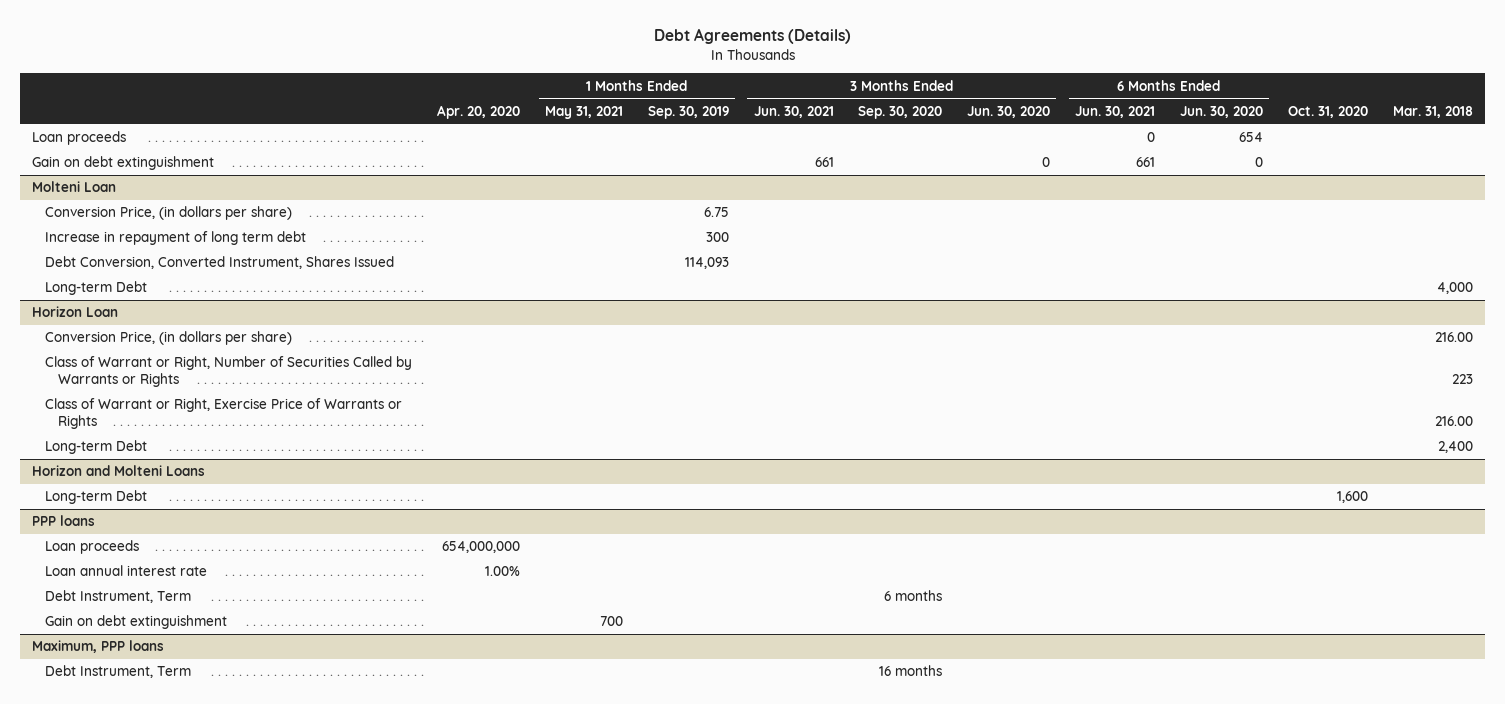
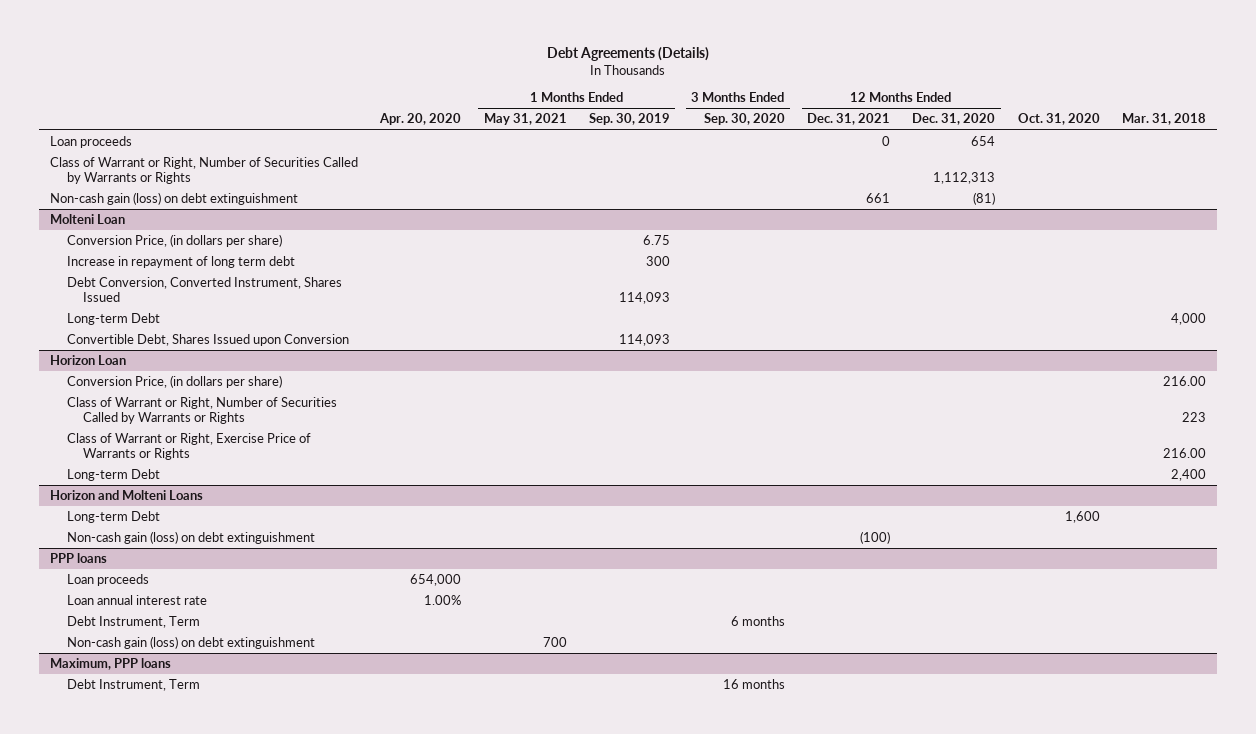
- | Apr. 20, 2020 | 1 Months Ended May 31, 2021 | 1 Months Ended Sep. 30, 2019 | 3 Months Ended Jun. 30, 2021 | 3 Months Ended Sep. 30, 2020 | 3 Months Ended Jun. 30, 2020 | 6 Months Ended Jun. 30, 2021 | 6 Months Ended Jun. 30, 2020 | Oct. 31, 2020 | Mar. 31, 2018
+ | Apr. 20, 2020 | 1 Months Ended May 31, 2021 | 1 Months Ended Sep. 30, 2019 | 3 Months Ended Sep. 30, 2020 | 12 Months Ended Dec. 31, 2021 | 12 Months Ended Dec. 31, 2020 | Oct. 31, 2020 | Mar. 31, 2018
- Gain on debt extinguishment | | | | 661 | | 0 | 661 | 0 | |
+ Class of Warrant or Right, Number of Securities Called by Warrants or Rights | | | | | | 1,112,313 | |
+ Non-cash gain (loss) on debt extinguishment | | | | | 661 | (81) | |
@ Molteni Loan
+ Convertible Debt, Shares Issued upon Conversion | | | 114,093 | | | | |
@ Horizon and Molteni Loans
+ Non-cash gain (loss) on debt extinguishment | | | | | (100) | | |
@ PPP loans
- Loan proceeds | 654,000,000 | | | | | | | | |
+ Loan proceeds | 654,000 | | | | | | |
- Gain on debt extinguishment | | 700 | | | | | | | |
+ Non-cash gain (loss) on debt extinguishment | | 700 | | | | | |

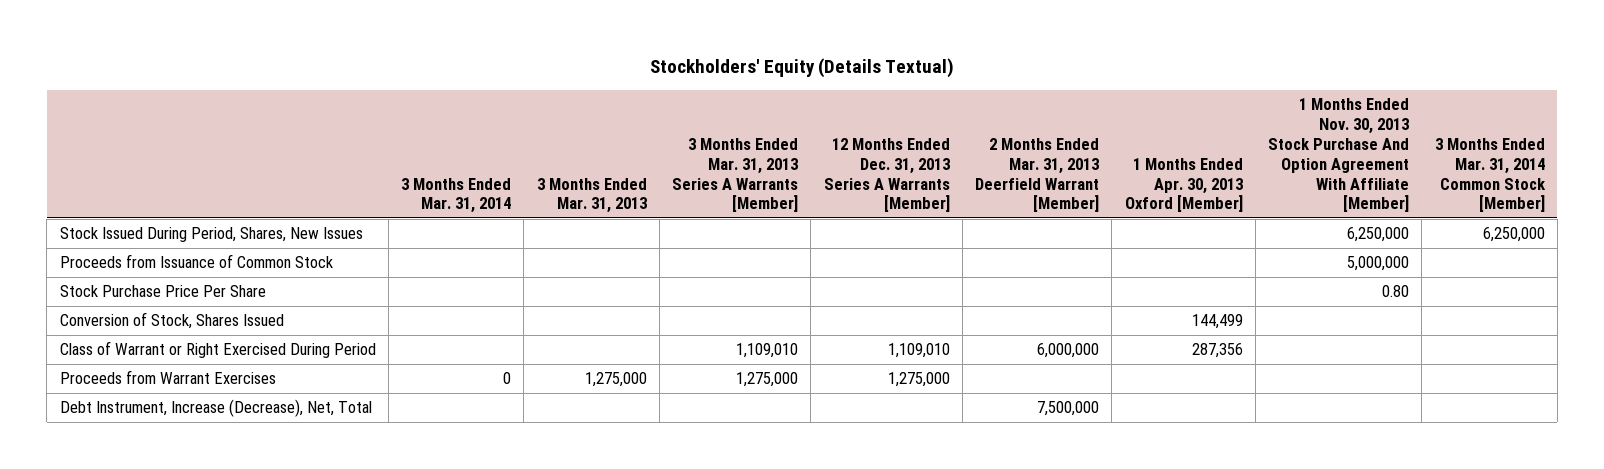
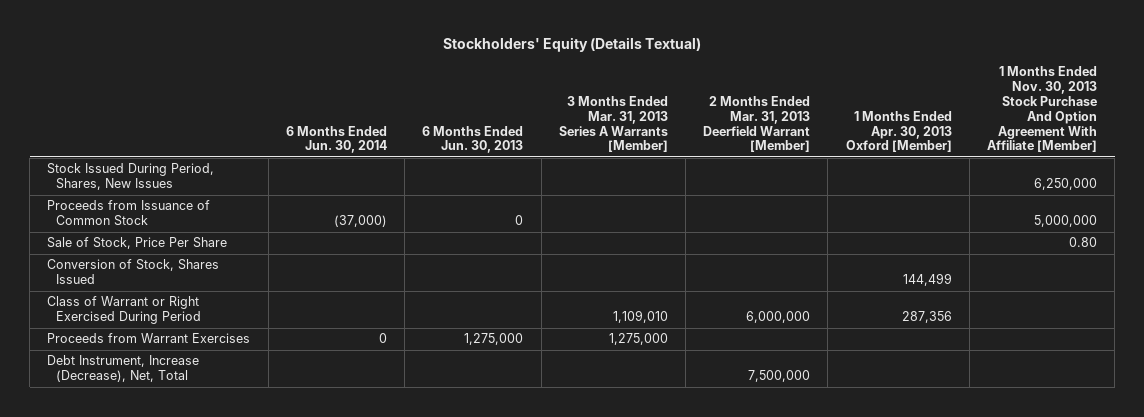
- | 3 Months Ended Mar. 31, 2014 | 3 Months Ended Mar. 31, 2013 | 3 Months Ended Mar. 31, 2013 Series A Warrants [Member] | 12 Months Ended Dec. 31, 2013 Series A Warrants [Member] | 2 Months Ended Mar. 31, 2013 Deerfield Warrant [Member] | 1 Months Ended Apr. 30, 2013 Oxford [Member] | 1 Months Ended Nov. 30, 2013 Stock Purchase And Option Agreement With Affiliate [Member] | 3 Months Ended Mar. 31, 2014 Common Stock [Member]
+ | 6 Months Ended Jun. 30, 2014 | 6 Months Ended Jun. 30, 2013 | 3 Months Ended Mar. 31, 2013 Series A Warrants [Member] | 2 Months Ended Mar. 31, 2013 Deerfield Warrant [Member] | 1 Months Ended Apr. 30, 2013 Oxford [Member] | 1 Months Ended Nov. 30, 2013 Stock Purchase And Option Agreement With Affiliate [Member]
- Stock Purchase Price Per Share | | | | | | | 0.80 |
+ Sale of Stock, Price Per Share | | | | | | 0.80

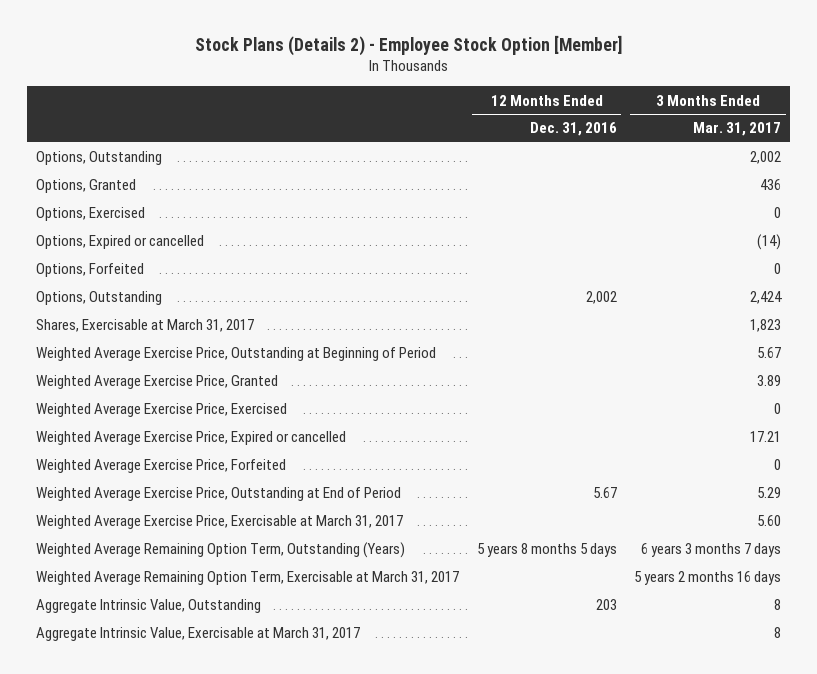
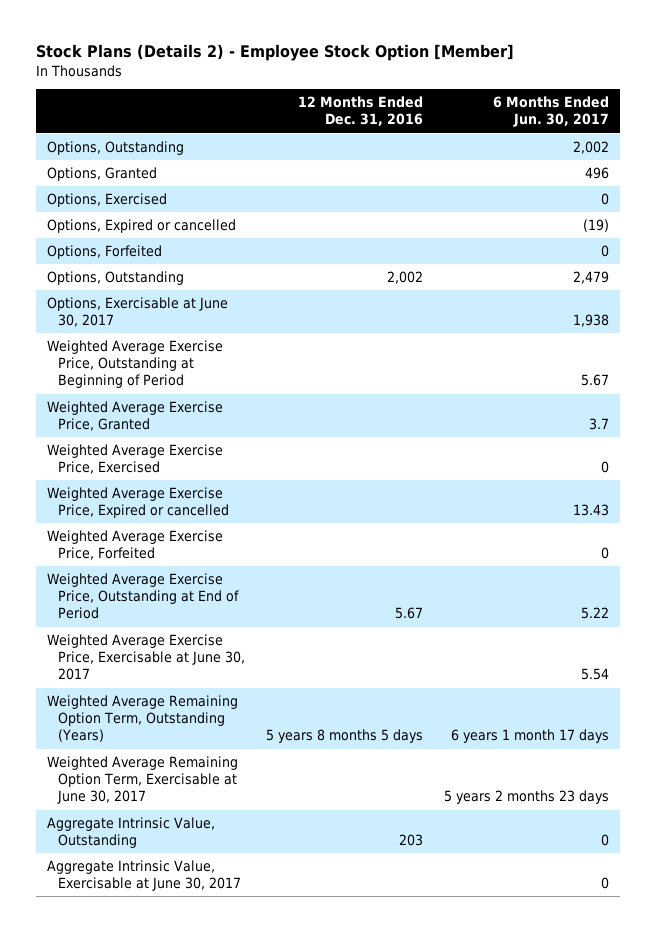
- | 12 Months Ended Dec. 31, 2016 | 3 Months Ended Mar. 31, 2017
+ | 12 Months Ended Dec. 31, 2016 | 6 Months Ended Jun. 30, 2017
- Shares, Exercisable at March 31, 2017 | | 1,823
+ Options, Exercisable at June 30, 2017 | | 1,938
- Weighted Average Exercise Price, Exercisable at March 31, 2017 | | 5.60
+ Weighted Average Exercise Price, Exercisable at June 30, 2017 | | 5.54
- Weighted Average Remaining Option Term, Exercisable at March 31, 2017 | | 5 years 2 months 16 days
+ Weighted Average Remaining Option Term, Exercisable at June 30, 2017 | | 5 years 2 months 23 days
- Aggregate Intrinsic Value, Exercisable at March 31, 2017 | | 8
+ Aggregate Intrinsic Value, Exercisable at June 30, 2017 | | 0

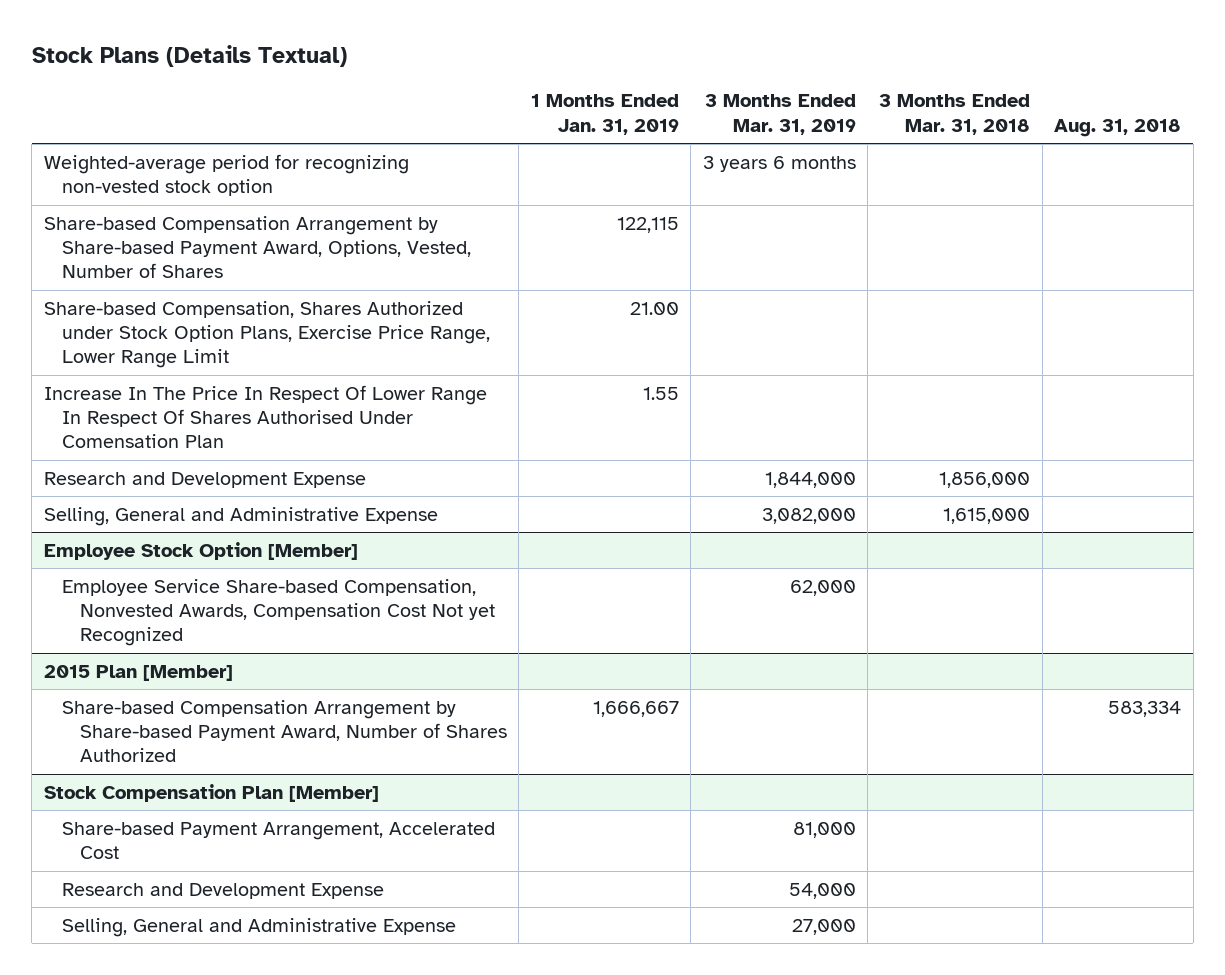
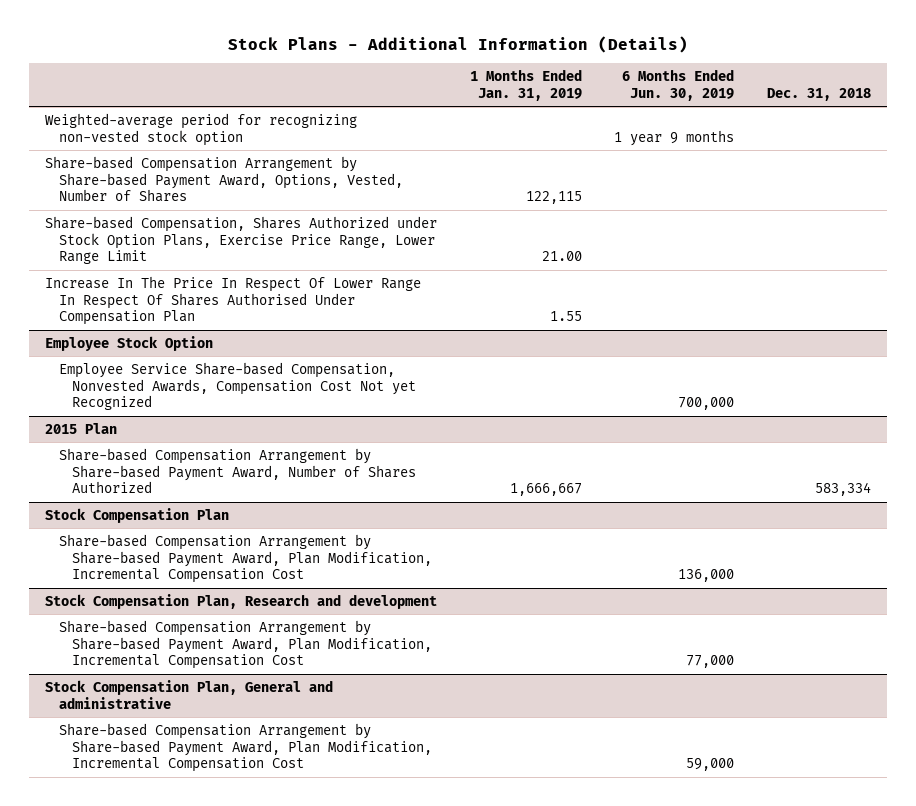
- Stock Plans (Details Textual)
+ Stock Plans - Additional Information (Details)
- | 1 Months Ended Jan. 31, 2019 | 3 Months Ended Mar. 31, 2019 | 3 Months Ended Mar. 31, 2018 | Aug. 31, 2018
+ | 1 Months Ended Jan. 31, 2019 | 6 Months Ended Jun. 30, 2019 | Dec. 31, 2018
- Increase In The Price In Respect Of Lower Range In Respect Of Shares Authorised Under Comensation Plan | 1.55 | | |
- Research and Development Expense | | 1,844,000 | 1,856,000 |
- Selling, General and Administrative Expense | | 3,082,000 | 1,615,000 |
- Employee Stock Option [Member]
+ Increase In The Price In Respect Of Lower Range In Respect Of Shares Authorised Under Compensation Plan | 1.55 | |
+ Employee Stock Option
- 2015 Plan [Member]
+ 2015 Plan
- Stock Compensation Plan [Member]
- Share-based Payment Arrangement, Accelerated Cost | | 81,000 | |
- Research and Development Expense | | 54,000 | |
- Selling, General and Administrative Expense | | 27,000 | |
+ Stock Compensation Plan
+ Share-based Compensation Arrangement by Share-based Payment Award, Plan Modification, Incremental Compensation Cost | | 136,000 |
+ Stock Compensation Plan, Research and development
+ Share-based Compensation Arrangement by Share-based Payment Award, Plan Modification, Incremental Compensation Cost | | 77,000 |
+ Stock Compensation Plan, General and administrative
+ Share-based Compensation Arrangement by Share-based Payment Award, Plan Modification, Incremental Compensation Cost | | 59,000 |

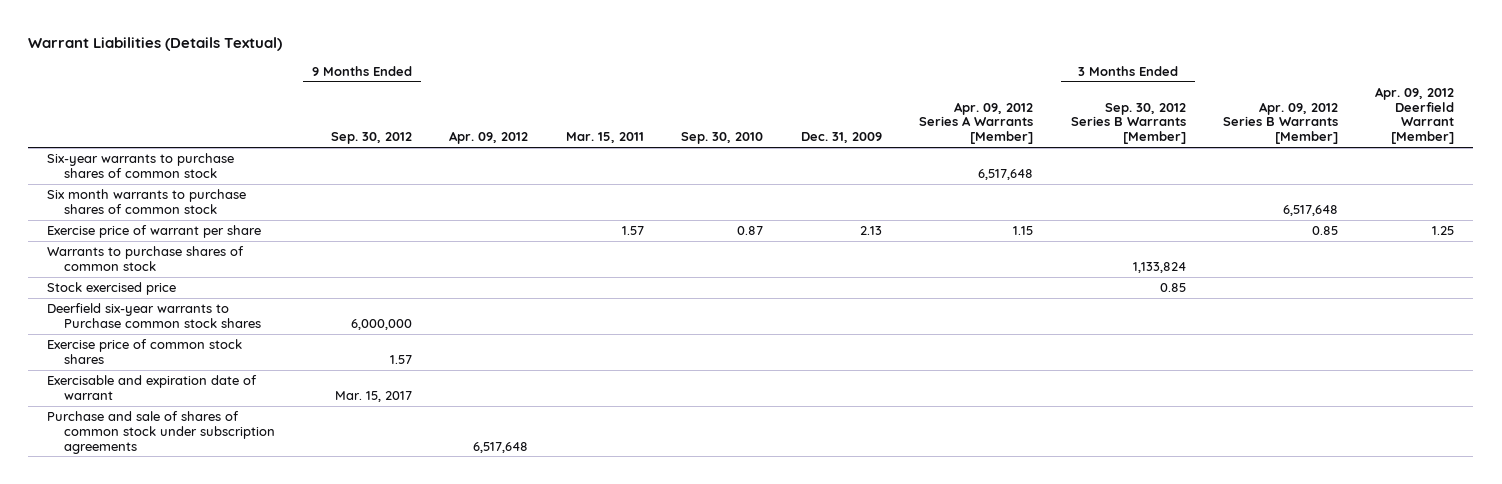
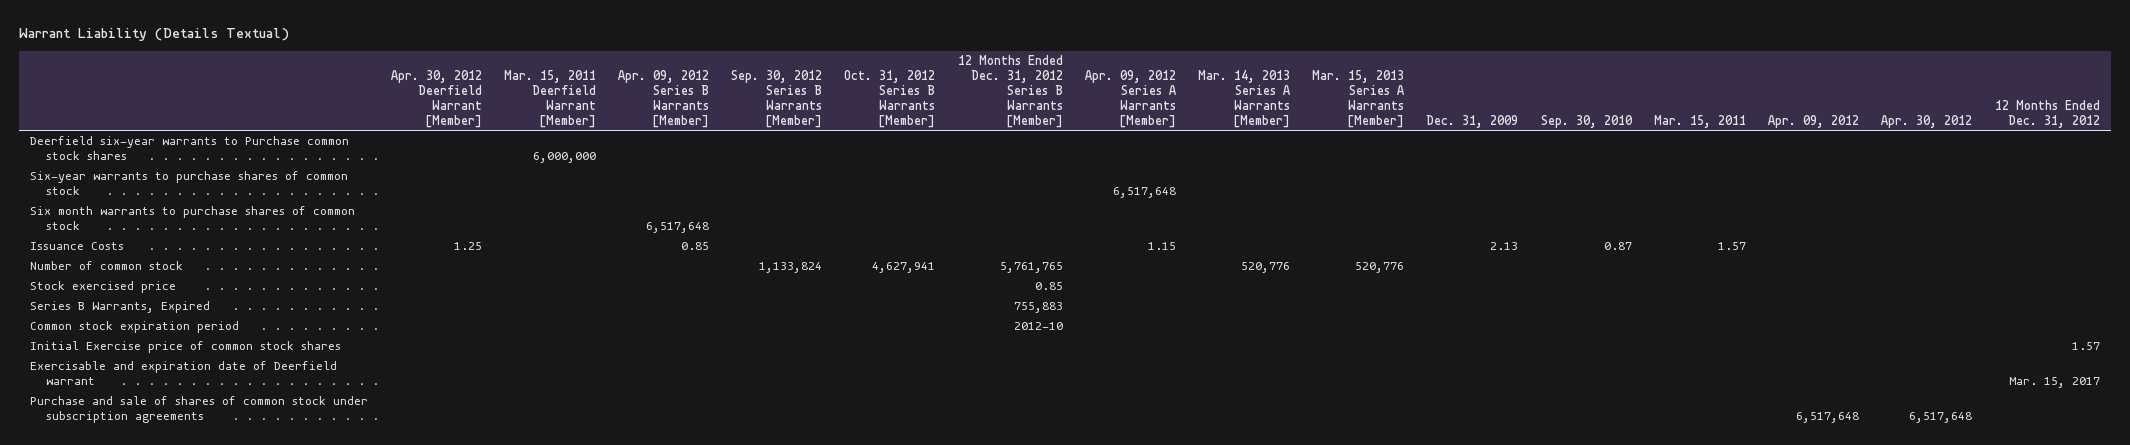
- Warrant Liabilities (Details Textual)
+ Warrant Liability (Details Textual)
- | 9 Months Ended Sep. 30, 2012 | Apr. 09, 2012 | Mar. 15, 2011 | Sep. 30, 2010 | Dec. 31, 2009 | Apr. 09, 2012 Series A Warrants [Member] | 3 Months Ended Sep. 30, 2012 Series B Warrants [Member] | Apr. 09, 2012 Series B Warrants [Member] | Apr. 09, 2012 Deerfield Warrant [Member]
+ | Apr. 30, 2012 Deerfield Warrant [Member] | Mar. 15, 2011 Deerfield Warrant [Member] | Apr. 09, 2012 Series B Warrants [Member] | Sep. 30, 2012 Series B Warrants [Member] | Oct. 31, 2012 Series B Warrants [Member] | 12 Months Ended Dec. 31, 2012 Series B Warrants [Member] | Apr. 09, 2012 Series A Warrants [Member] | Mar. 14, 2013 Series A Warrants [Member] | Mar. 15, 2013 Series A Warrants [Member] | Dec. 31, 2009 | Sep. 30, 2010 | Mar. 15, 2011 | Apr. 09, 2012 | Apr. 30, 2012 | 12 Months Ended Dec. 31, 2012
moved up: Deerfield six-year warrants to Purchase common stock shares | | 6,000,000 | | | | | | | | | | | | |
- Exercise price of warrant per share | | | 1.57 | 0.87 | 2.13 | 1.15 | | 0.85 | 1.25
- Warrants to purchase shares of common stock | | | | | | | 1,133,824 | |
+ Issuance Costs | 1.25 | | 0.85 | | | | 1.15 | | | 2.13 | 0.87 | 1.57 | | |
+ Number of common stock | | | | 1,133,824 | 4,627,941 | 5,761,765 | | 520,776 | 520,776 | | | | | |
- Exercise price of common stock shares | 1.57 | | | | | | | |
- Exercisable and expiration date of warrant | Mar. 15, 2017 | | | | | | | |
+ Series B Warrants, Expired | | | | | | 755,883 | | | | | | | | |
+ Common stock expiration period | | | | | | 2012-10 | | | | | | | | |
+ Initial Exercise price of common stock shares | | | | | | | | | | | | | | | 1.57
+ Exercisable and expiration date of Deerfield warrant | | | | | | | | | | | | | | | Mar. 15, 2017

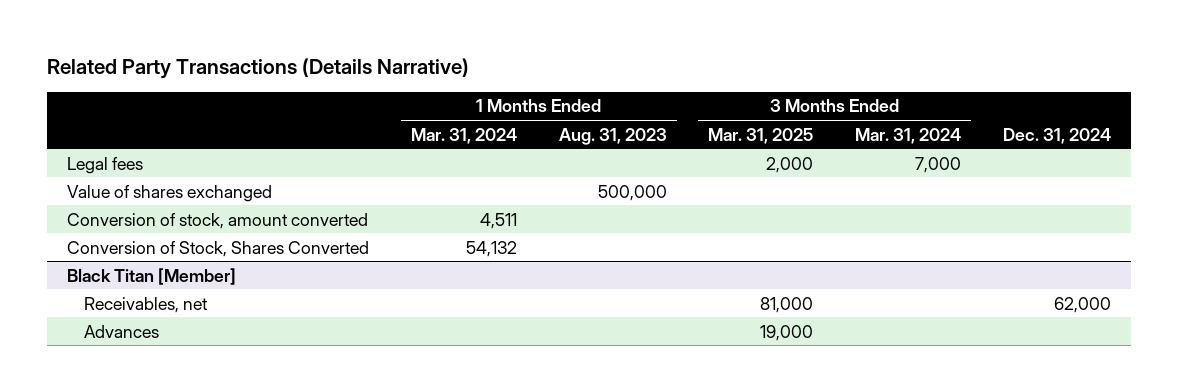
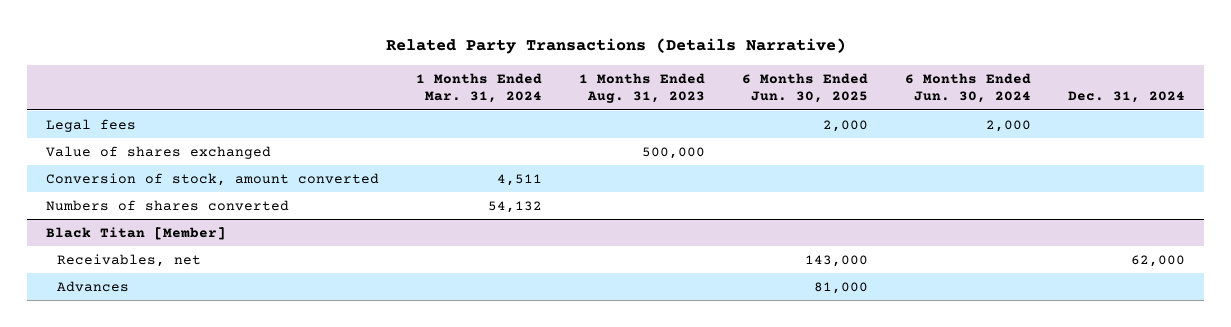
- | 1 Months Ended Mar. 31, 2024 | 1 Months Ended Aug. 31, 2023 | 3 Months Ended Mar. 31, 2025 | 3 Months Ended Mar. 31, 2024 | Dec. 31, 2024
+ | 1 Months Ended Mar. 31, 2024 | 1 Months Ended Aug. 31, 2023 | 6 Months Ended Jun. 30, 2025 | 6 Months Ended Jun. 30, 2024 | Dec. 31, 2024
- Conversion of Stock, Shares Converted | 54,132 | | | |
+ Numbers of shares converted | 54,132 | | | |

